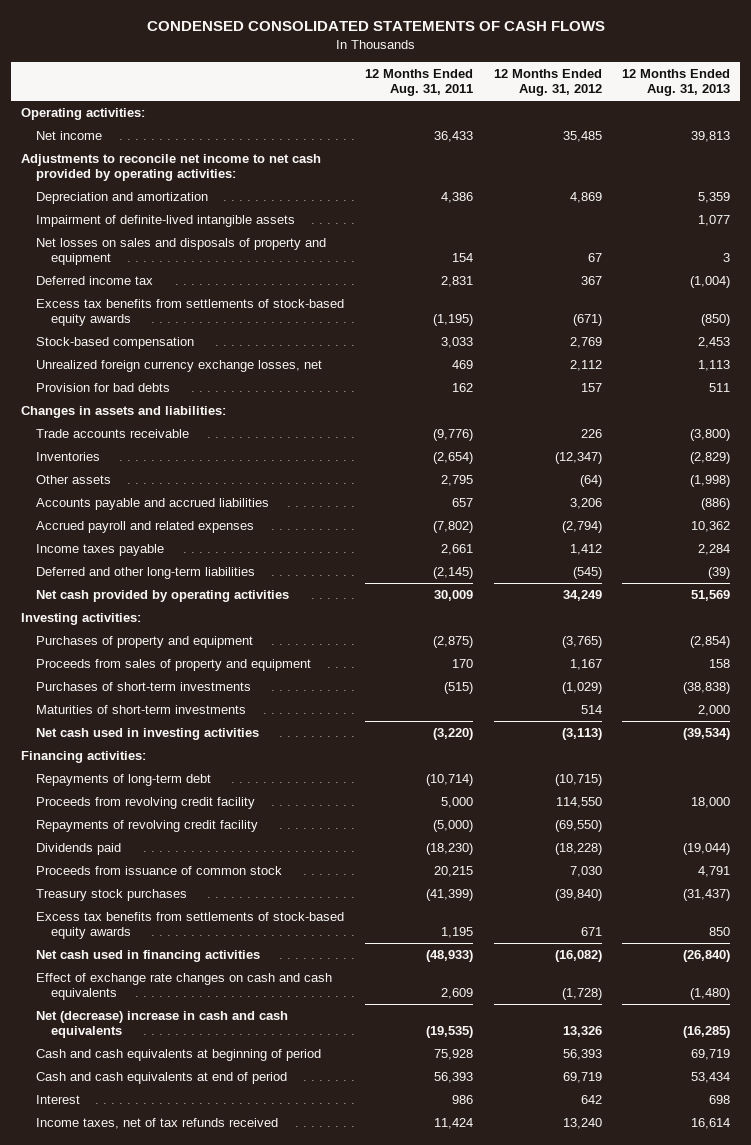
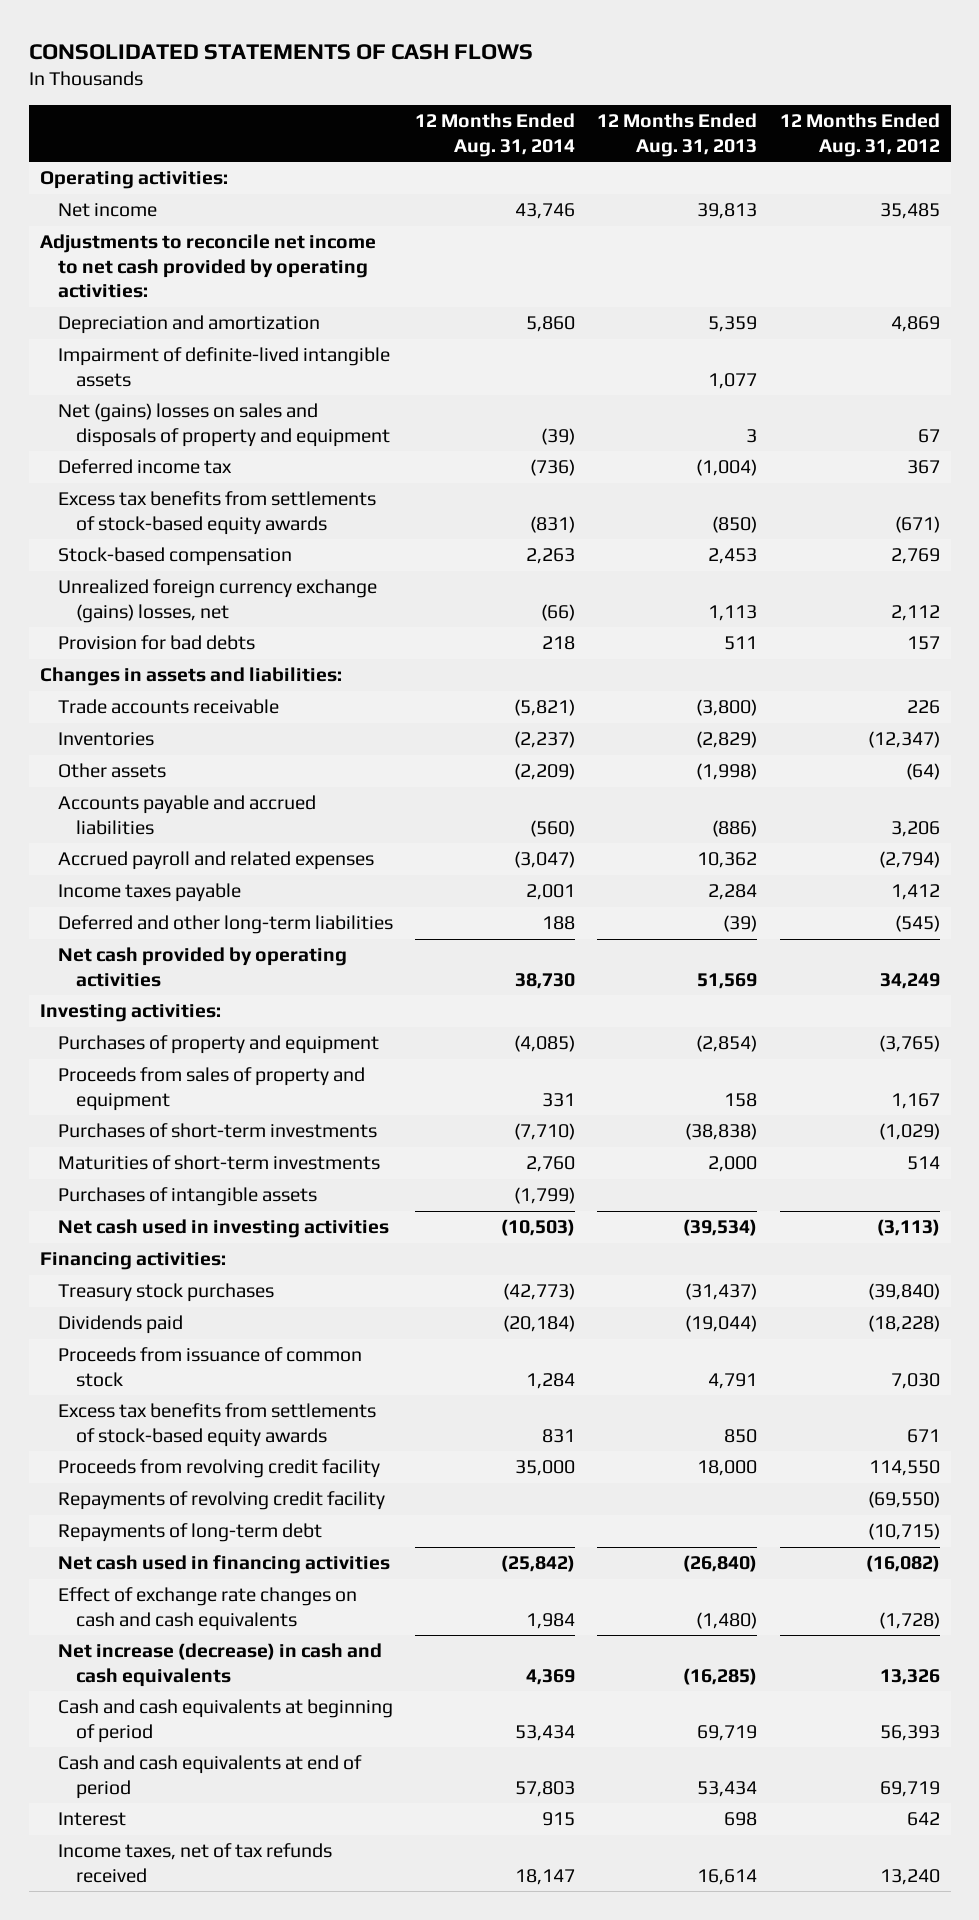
- CONDENSED CONSOLIDATED STATEMENTS OF CASH FLOWS
+ CONSOLIDATED STATEMENTS OF CASH FLOWS
- | 12 Months Ended Aug. 31, 2011 | 12 Months Ended Aug. 31, 2012 | 12 Months Ended Aug. 31, 2013
+ | 12 Months Ended Aug. 31, 2014 | 12 Months Ended Aug. 31, 2013 | 12 Months Ended Aug. 31, 2012
- Net losses on sales and disposals of property and equipment | 154 | 67 | 3
+ Net (gains) losses on sales and disposals of property and equipment | (39) | 3 | 67
- Unrealized foreign currency exchange losses, net | 469 | 2,112 | 1,113
+ Unrealized foreign currency exchange (gains) losses, net | (66) | 1,113 | 2,112
+ Purchases of intangible assets | (1,799) | |
moved up: Treasury stock purchases | (42,773) | (31,437) | (39,840)
moved down: Proceeds from revolving credit facility | 35,000 | 18,000 | 114,550
moved down: Repayments of revolving credit facility | | | (69,550)
moved down: Repayments of long-term debt | | | (10,715)
- Net (decrease) increase in cash and cash equivalents | (19,535) | 13,326 | (16,285)
+ Net increase (decrease) in cash and cash equivalents | 4,369 | (16,285) | 13,326

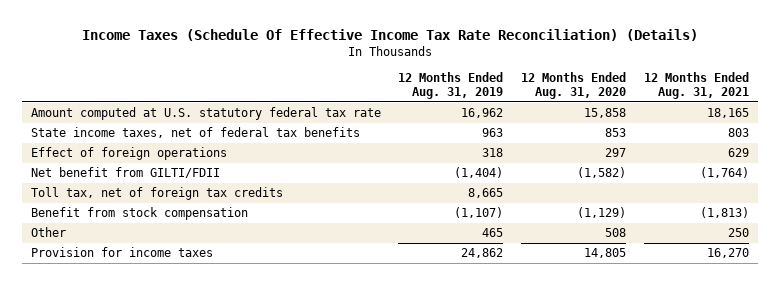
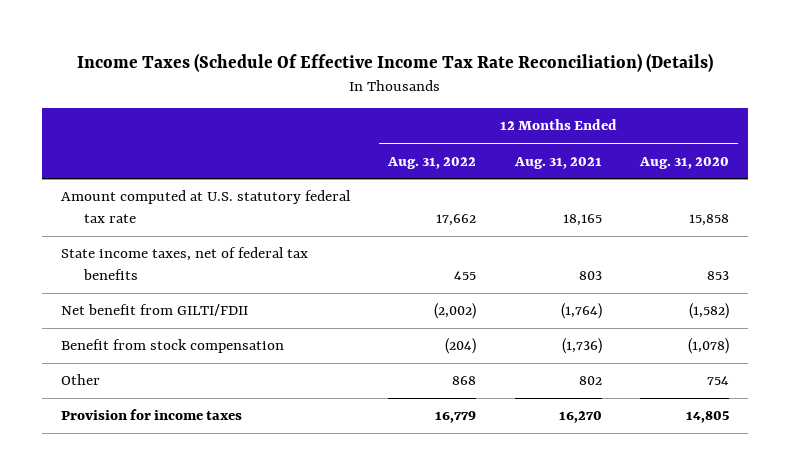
- | 12 Months Ended Aug. 31, 2019 | 12 Months Ended Aug. 31, 2020 | 12 Months Ended Aug. 31, 2021
+ | 12 Months Ended Aug. 31, 2022 | 12 Months Ended Aug. 31, 2021 | 12 Months Ended Aug. 31, 2020
- Effect of foreign operations | 318 | 297 | 629
- Toll tax, net of foreign tax credits | 8,665 | |
- Benefit from stock compensation | (1,107) | (1,129) | (1,813)
- Other | 465 | 508 | 250
+ Benefit from stock compensation | (204) | (1,736) | (1,078)
+ Other | 868 | 802 | 754

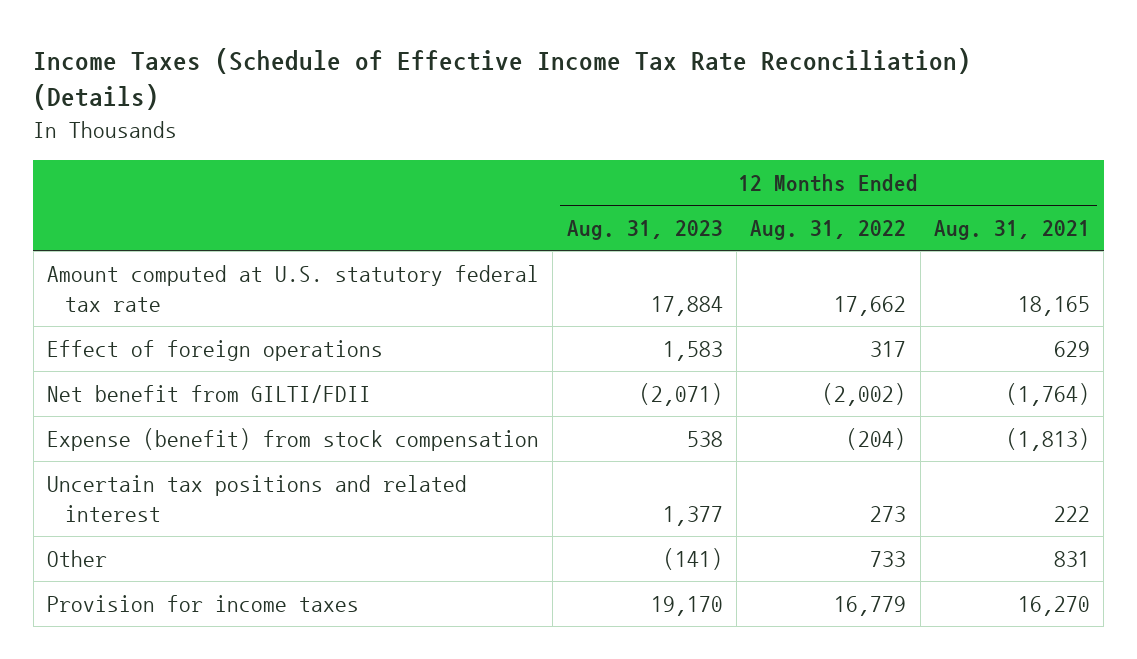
- Income Taxes (Schedule Of Effective Income Tax Rate Reconciliation) (Details)
+ Income Taxes (Schedule of Effective Income Tax Rate Reconciliation) (Details)
- | 12 Months Ended Aug. 31, 2022 | 12 Months Ended Aug. 31, 2021 | 12 Months Ended Aug. 31, 2020
+ | 12 Months Ended Aug. 31, 2023 | 12 Months Ended Aug. 31, 2022 | 12 Months Ended Aug. 31, 2021
- State income taxes, net of federal tax benefits | 455 | 803 | 853
+ Effect of foreign operations | 1,583 | 317 | 629
- Benefit from stock compensation | (204) | (1,736) | (1,078)
- Other | 868 | 802 | 754
+ Expense (benefit) from stock compensation | 538 | (204) | (1,813)
+ Uncertain tax positions and related interest | 1,377 | 273 | 222
+ Other | (141) | 733 | 831

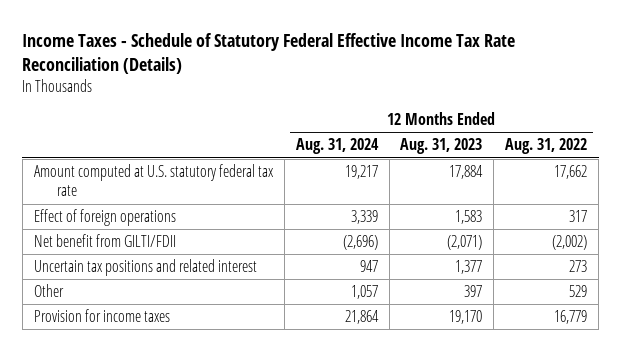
- Income Taxes (Schedule of Effective Income Tax Rate Reconciliation) (Details)
+ Income Taxes - Schedule of Statutory Federal Effective Income Tax Rate Reconciliation (Details)
- | 12 Months Ended Aug. 31, 2023 | 12 Months Ended Aug. 31, 2022 | 12 Months Ended Aug. 31, 2021
+ | 12 Months Ended Aug. 31, 2024 | 12 Months Ended Aug. 31, 2023 | 12 Months Ended Aug. 31, 2022
- Expense (benefit) from stock compensation | 538 | (204) | (1,813)
- Other | (141) | 733 | 831
+ Other | 1,057 | 397 | 529

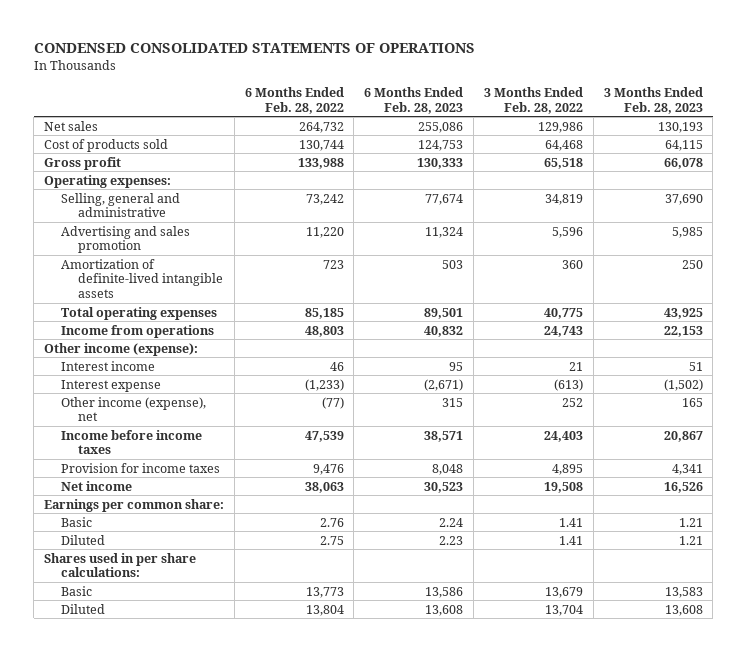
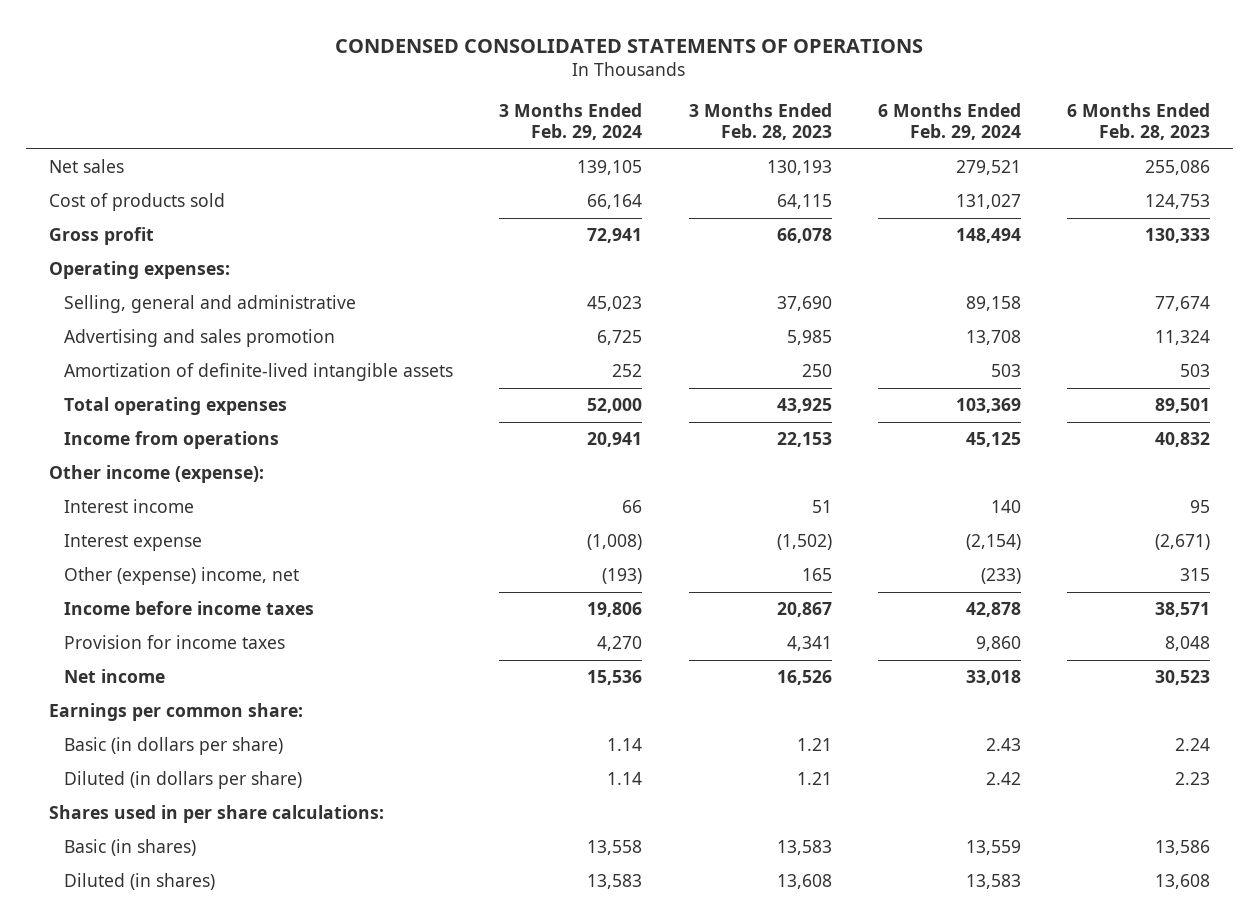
- | 6 Months Ended Feb. 28, 2022 | 6 Months Ended Feb. 28, 2023 | 3 Months Ended Feb. 28, 2022 | 3 Months Ended Feb. 28, 2023
+ | 3 Months Ended Feb. 29, 2024 | 3 Months Ended Feb. 28, 2023 | 6 Months Ended Feb. 29, 2024 | 6 Months Ended Feb. 28, 2023
- Other income (expense), net | (77) | 315 | 252 | 165
+ Other (expense) income, net | (193) | 165 | (233) | 315
- Basic | 2.76 | 2.24 | 1.41 | 1.21
- Diluted | 2.75 | 2.23 | 1.41 | 1.21
+ Basic (in dollars per share) | 1.14 | 1.21 | 2.43 | 2.24
+ Diluted (in dollars per share) | 1.14 | 1.21 | 2.42 | 2.23
- Basic | 13,773 | 13,586 | 13,679 | 13,583
- Diluted | 13,804 | 13,608 | 13,704 | 13,608
+ Basic (in shares) | 13,558 | 13,583 | 13,559 | 13,586
+ Diluted (in shares) | 13,583 | 13,608 | 13,583 | 13,608

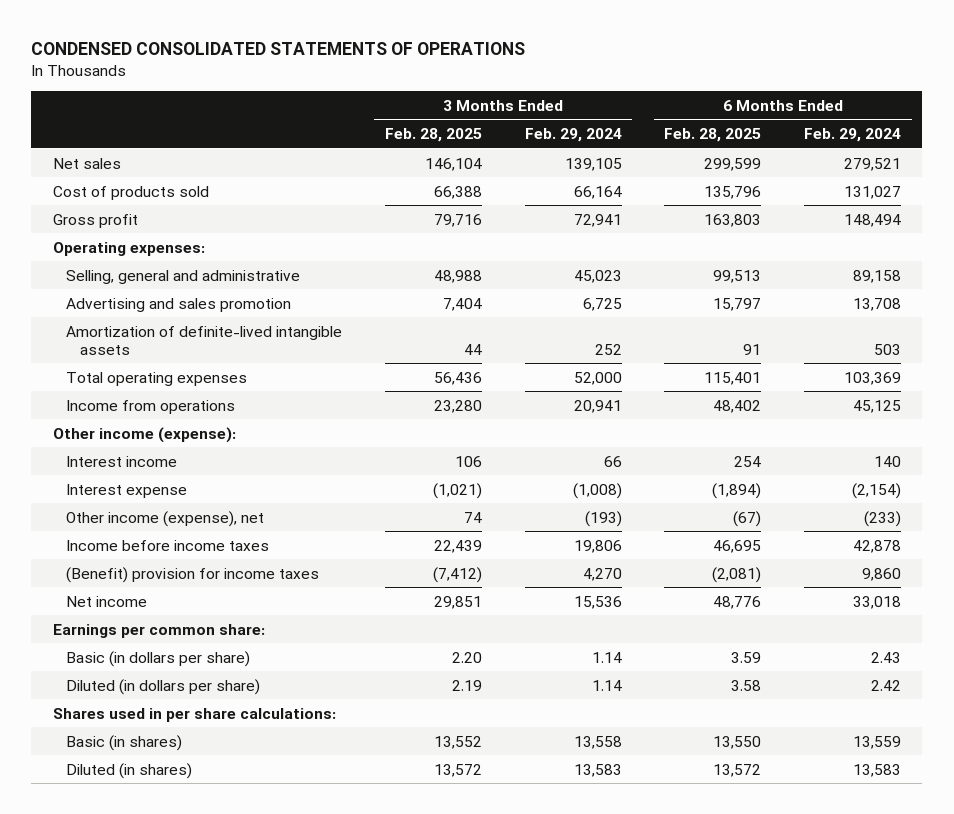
- | 3 Months Ended Feb. 29, 2024 | 3 Months Ended Feb. 28, 2023 | 6 Months Ended Feb. 29, 2024 | 6 Months Ended Feb. 28, 2023
+ | 3 Months Ended Feb. 28, 2025 | 3 Months Ended Feb. 29, 2024 | 6 Months Ended Feb. 28, 2025 | 6 Months Ended Feb. 29, 2024
- Other (expense) income, net | (193) | 165 | (233) | 315
+ Other income (expense), net | 74 | (193) | (67) | (233)
- Provision for income taxes | 4,270 | 4,341 | 9,860 | 8,048
+ (Benefit) provision for income taxes | (7,412) | 4,270 | (2,081) | 9,860

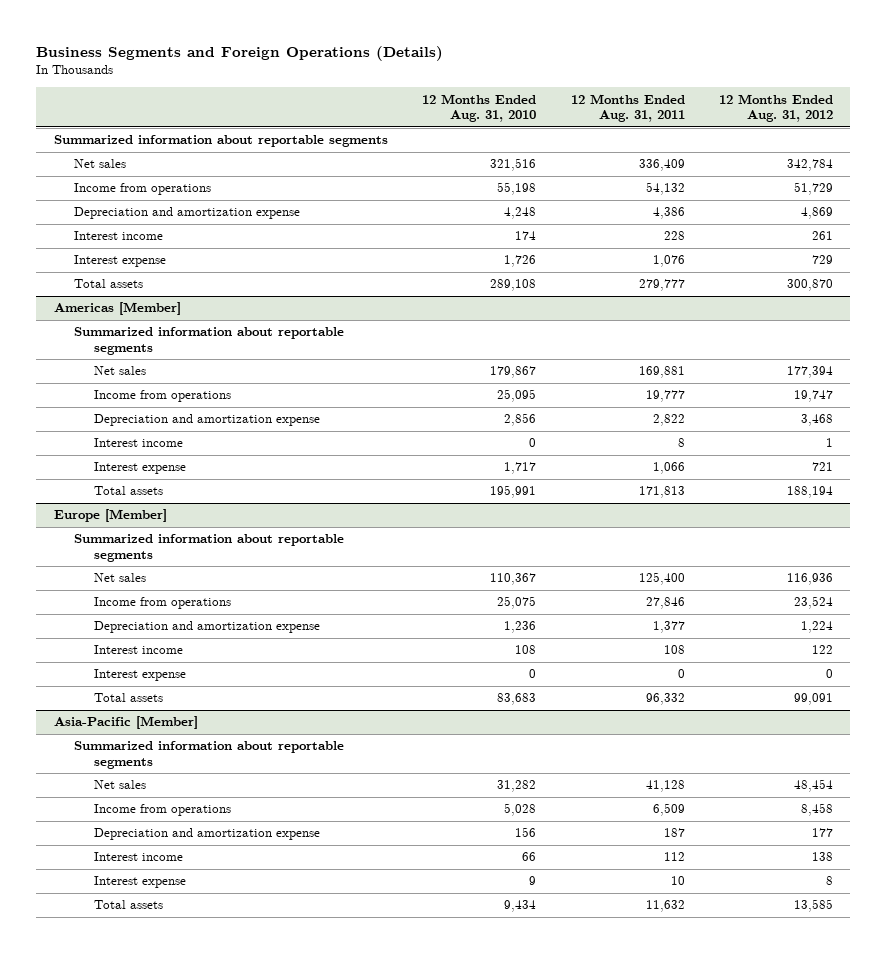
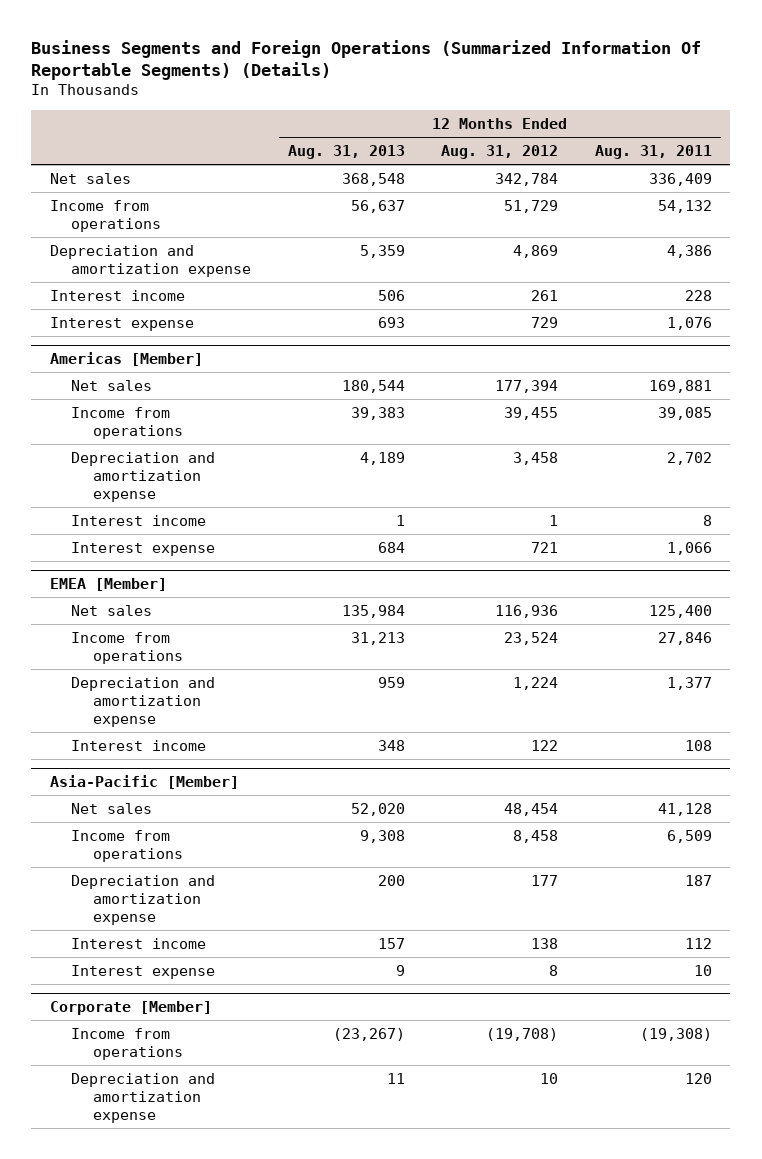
- Business Segments and Foreign Operations (Details)
+ Business Segments and Foreign Operations (Summarized Information Of Reportable Segments) (Details)
- | 12 Months Ended Aug. 31, 2010 | 12 Months Ended Aug. 31, 2011 | 12 Months Ended Aug. 31, 2012
+ | 12 Months Ended Aug. 31, 2013 | 12 Months Ended Aug. 31, 2012 | 12 Months Ended Aug. 31, 2011
- Summarized information about reportable segments
- Total assets | 289,108 | 279,777 | 300,870
@ Americas [Member]
- Summarized information about reportable segments
- Income from operations | 25,095 | 19,777 | 19,747
- Depreciation and amortization expense | 2,856 | 2,822 | 3,468
+ Income from operations | 39,383 | 39,455 | 39,085
+ Depreciation and amortization expense | 4,189 | 3,458 | 2,702
- Total assets | 195,991 | 171,813 | 188,194
- Europe [Member]
- Summarized information about reportable segments
+ EMEA [Member]
- Interest expense | 0 | 0 | 0
- Total assets | 83,683 | 96,332 | 99,091
@ Asia-Pacific [Member]
- Summarized information about reportable segments
- Total assets | 9,434 | 11,632 | 13,585
+ Corporate [Member]
+ Income from operations | (23,267) | (19,708) | (19,308)
+ Depreciation and amortization expense | 11 | 10 | 120

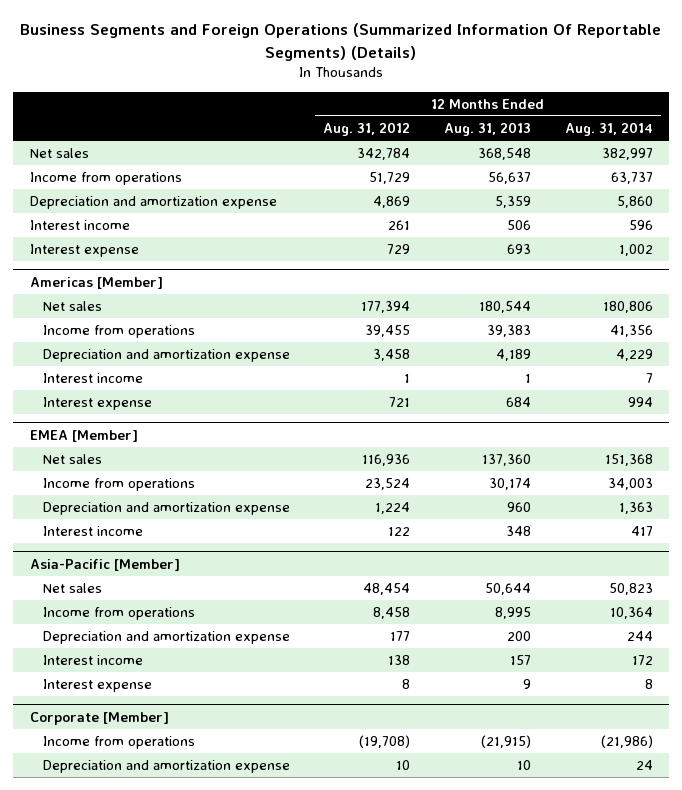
- | 12 Months Ended Aug. 31, 2013 | 12 Months Ended Aug. 31, 2012 | 12 Months Ended Aug. 31, 2011
+ | 12 Months Ended Aug. 31, 2012 | 12 Months Ended Aug. 31, 2013 | 12 Months Ended Aug. 31, 2014
@ EMEA [Member]
- Net sales | 135,984 | 116,936 | 125,400
- Income from operations | 31,213 | 23,524 | 27,846
- Depreciation and amortization expense | 959 | 1,224 | 1,377
+ Net sales | 116,936 | 137,360 | 151,368
+ Income from operations | 23,524 | 30,174 | 34,003
+ Depreciation and amortization expense | 1,224 | 960 | 1,363
@ Asia-Pacific [Member]
- Net sales | 52,020 | 48,454 | 41,128
- Income from operations | 9,308 | 8,458 | 6,509
+ Net sales | 48,454 | 50,644 | 50,823
+ Income from operations | 8,458 | 8,995 | 10,364
@ Corporate [Member]
- Income from operations | (23,267) | (19,708) | (19,308)
- Depreciation and amortization expense | 11 | 10 | 120
+ Income from operations | (19,708) | (21,915) | (21,986)
+ Depreciation and amortization expense | 10 | 10 | 24

